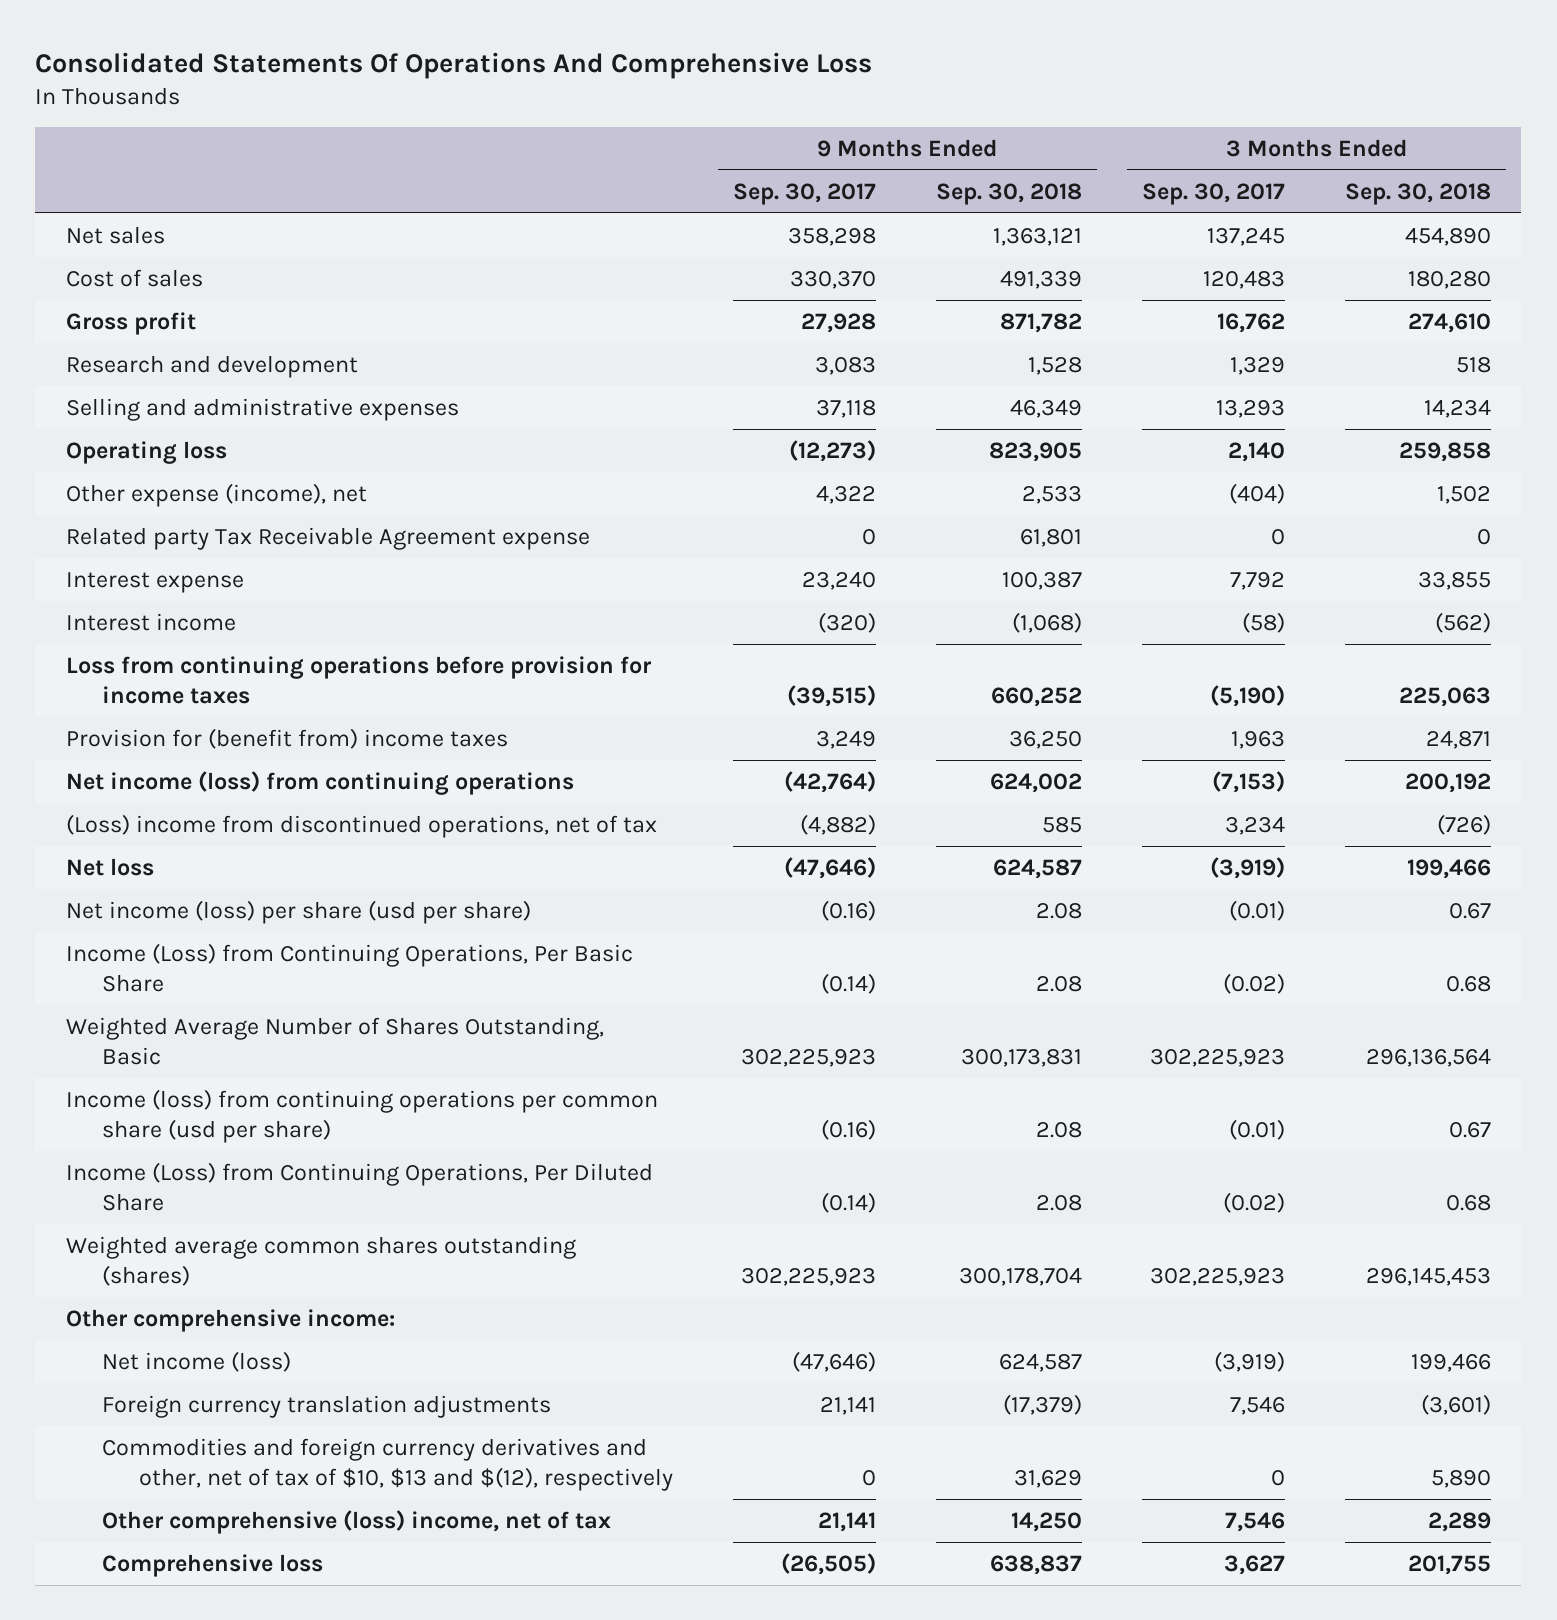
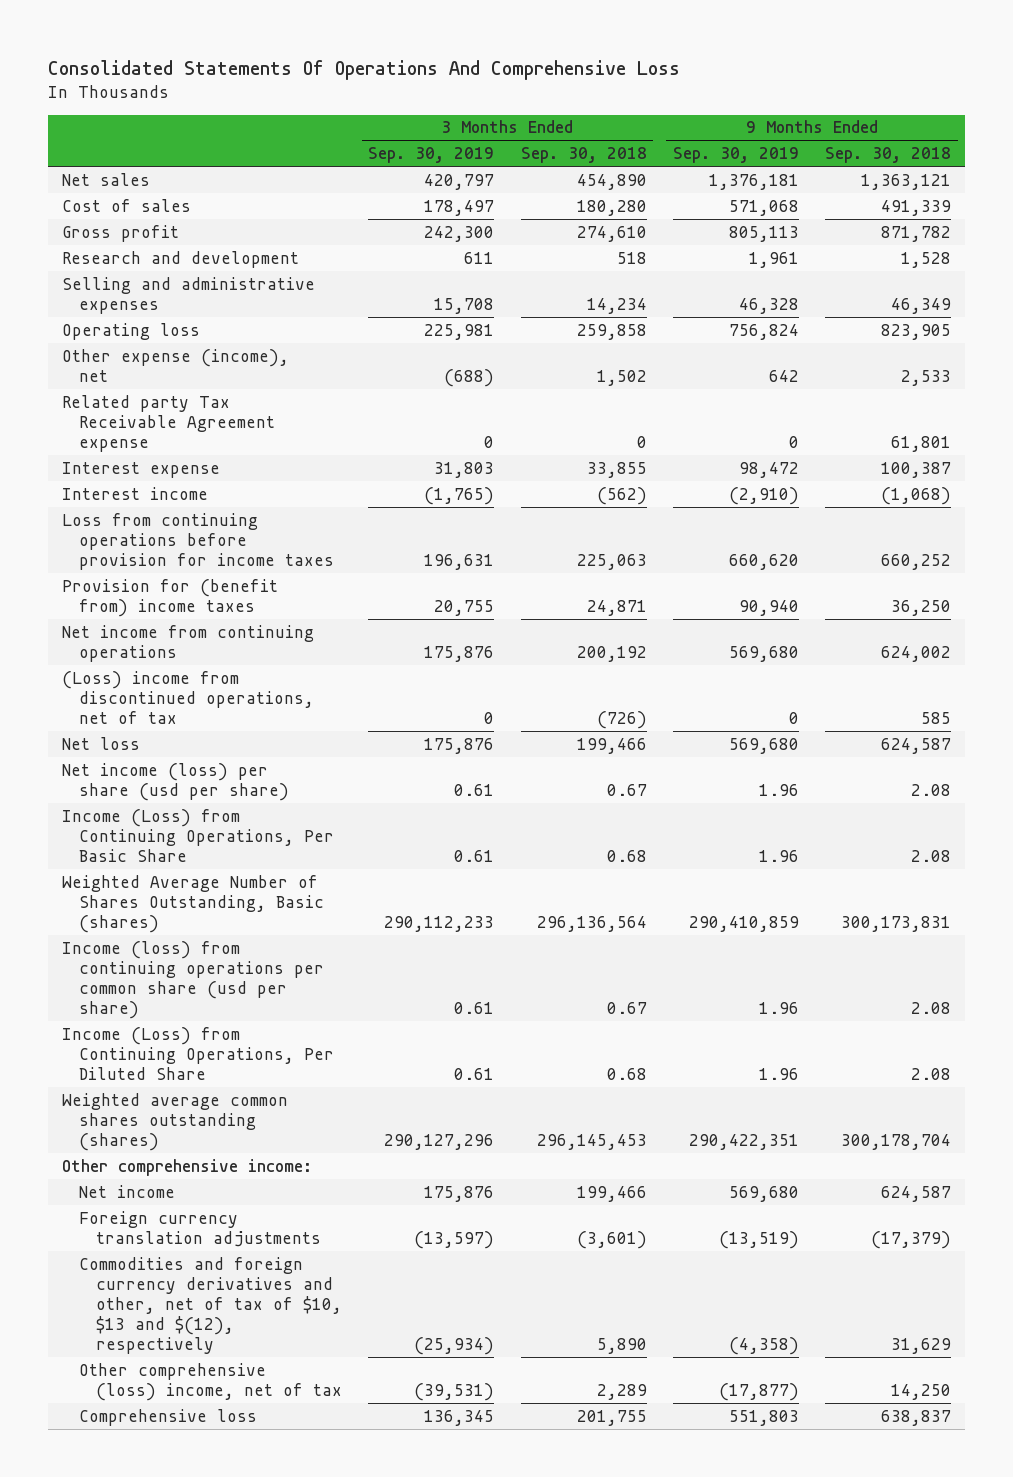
- | 9 Months Ended Sep. 30, 2017 | 9 Months Ended Sep. 30, 2018 | 3 Months Ended Sep. 30, 2017 | 3 Months Ended Sep. 30, 2018
+ | 3 Months Ended Sep. 30, 2019 | 3 Months Ended Sep. 30, 2018 | 9 Months Ended Sep. 30, 2019 | 9 Months Ended Sep. 30, 2018
- Net income (loss) from continuing operations | (42,764) | 624,002 | (7,153) | 200,192
+ Net income from continuing operations | 175,876 | 200,192 | 569,680 | 624,002
- Weighted Average Number of Shares Outstanding, Basic | 302,225,923 | 300,173,831 | 302,225,923 | 296,136,564
+ Weighted Average Number of Shares Outstanding, Basic (shares) | 290,112,233 | 296,136,564 | 290,410,859 | 300,173,831
- Net income (loss) | (47,646) | 624,587 | (3,919) | 199,466
+ Net income | 175,876 | 199,466 | 569,680 | 624,587

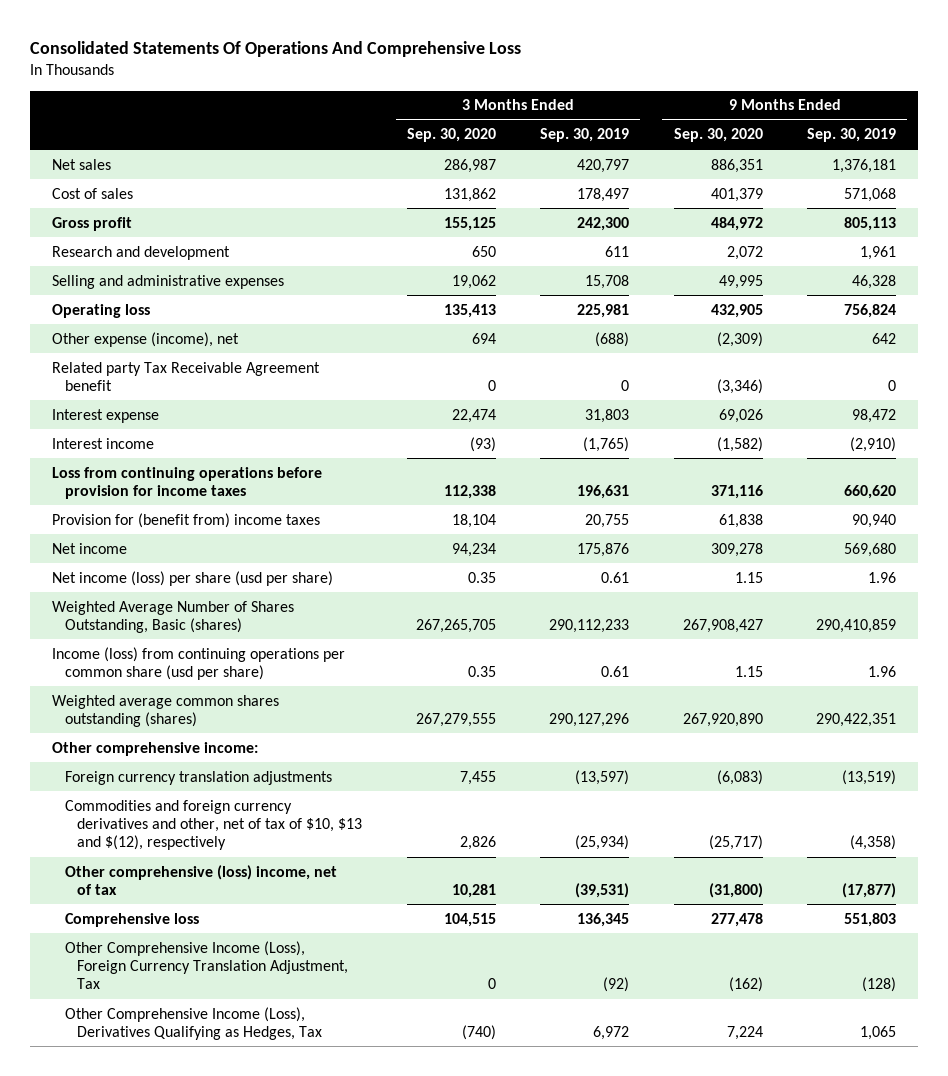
- | 3 Months Ended Sep. 30, 2019 | 3 Months Ended Sep. 30, 2018 | 9 Months Ended Sep. 30, 2019 | 9 Months Ended Sep. 30, 2018
+ | 3 Months Ended Sep. 30, 2020 | 3 Months Ended Sep. 30, 2019 | 9 Months Ended Sep. 30, 2020 | 9 Months Ended Sep. 30, 2019
- Related party Tax Receivable Agreement expense | 0 | 0 | 0 | 61,801
+ Related party Tax Receivable Agreement benefit | 0 | 0 | (3,346) | 0
- Net income from continuing operations | 175,876 | 200,192 | 569,680 | 624,002
- (Loss) income from discontinued operations, net of tax | 0 | (726) | 0 | 585
- Net loss | 175,876 | 199,466 | 569,680 | 624,587
moved up: Net income | 94,234 | 175,876 | 309,278 | 569,680
- Income (Loss) from Continuing Operations, Per Basic Share | 0.61 | 0.68 | 1.96 | 2.08
- Income (Loss) from Continuing Operations, Per Diluted Share | 0.61 | 0.68 | 1.96 | 2.08
+ Other Comprehensive Income (Loss), Foreign Currency Translation Adjustment, Tax | 0 | (92) | (162) | (128)
+ Other Comprehensive Income (Loss), Derivatives Qualifying as Hedges, Tax | (740) | 6,972 | 7,224 | 1,065

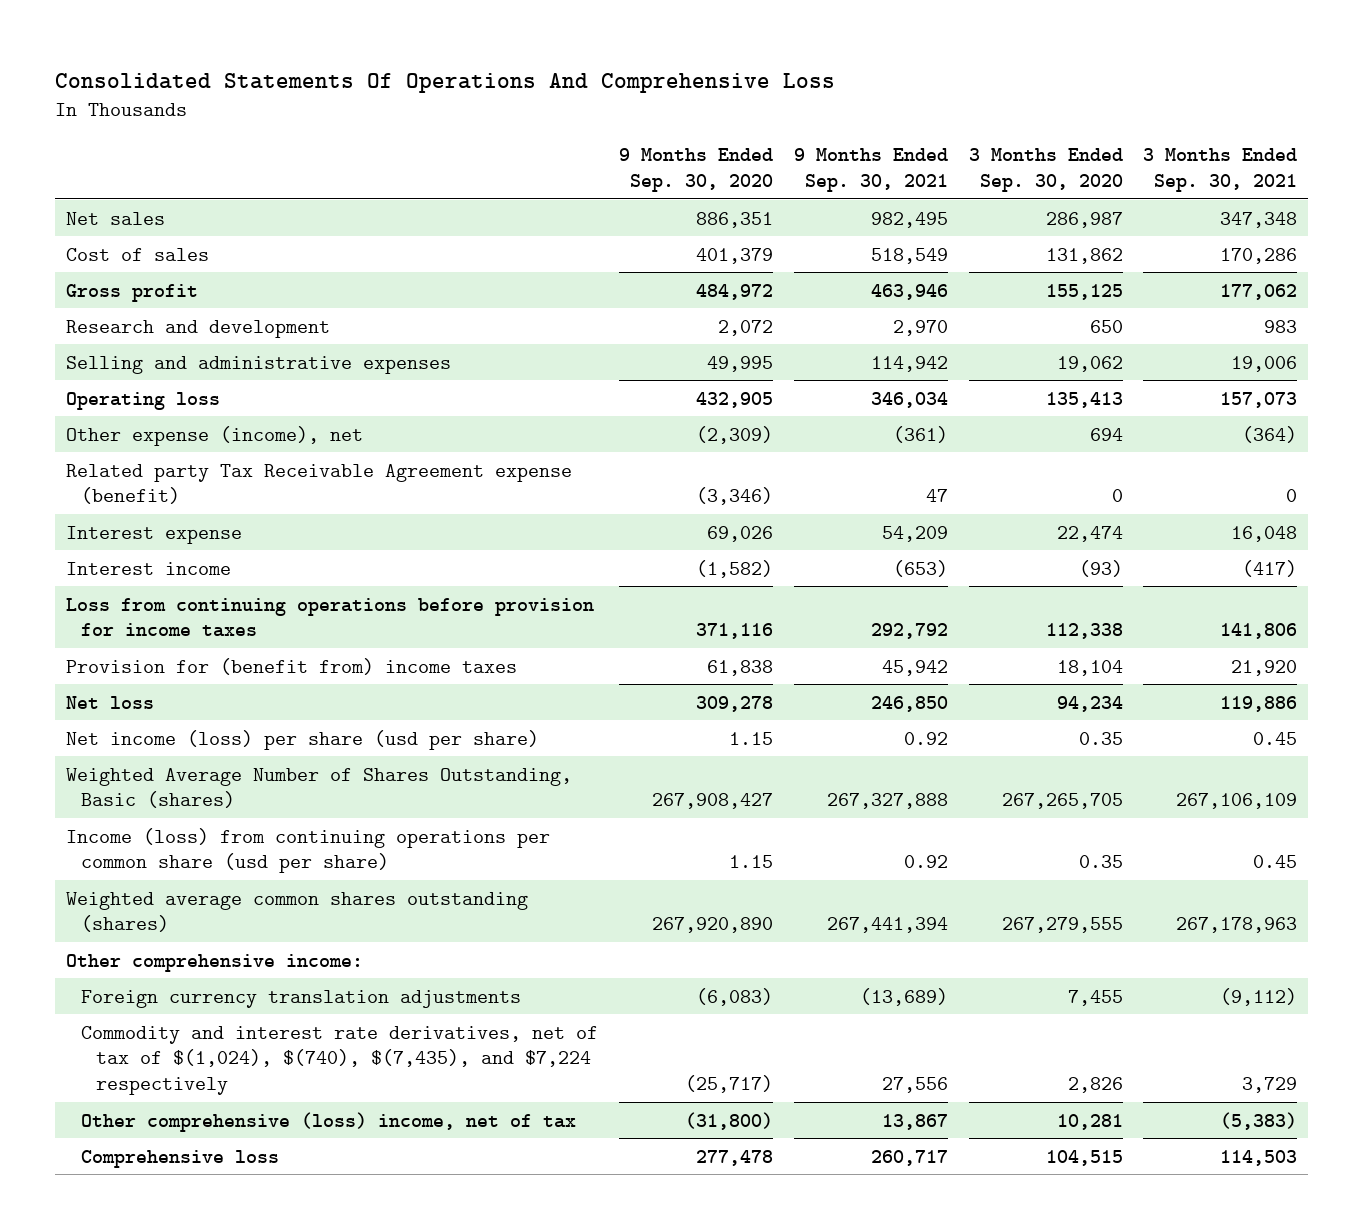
- | 3 Months Ended Sep. 30, 2020 | 3 Months Ended Sep. 30, 2019 | 9 Months Ended Sep. 30, 2020 | 9 Months Ended Sep. 30, 2019
+ | 9 Months Ended Sep. 30, 2020 | 9 Months Ended Sep. 30, 2021 | 3 Months Ended Sep. 30, 2020 | 3 Months Ended Sep. 30, 2021
- Related party Tax Receivable Agreement benefit | 0 | 0 | (3,346) | 0
+ Related party Tax Receivable Agreement expense (benefit) | (3,346) | 47 | 0 | 0
- Net income | 94,234 | 175,876 | 309,278 | 569,680
+ Net loss | 309,278 | 246,850 | 94,234 | 119,886
- Commodities and foreign currency derivatives and other, net of tax of $10, $13 and $(12), respectively | 2,826 | (25,934) | (25,717) | (4,358)
+ Commodity and interest rate derivatives, net of tax of $(1,024), $(740), $(7,435), and $7,224 respectively | (25,717) | 27,556 | 2,826 | 3,729
- Other Comprehensive Income (Loss), Foreign Currency Translation Adjustment, Tax | 0 | (92) | (162) | (128)
- Other Comprehensive Income (Loss), Derivatives Qualifying as Hedges, Tax | (740) | 6,972 | 7,224 | 1,065

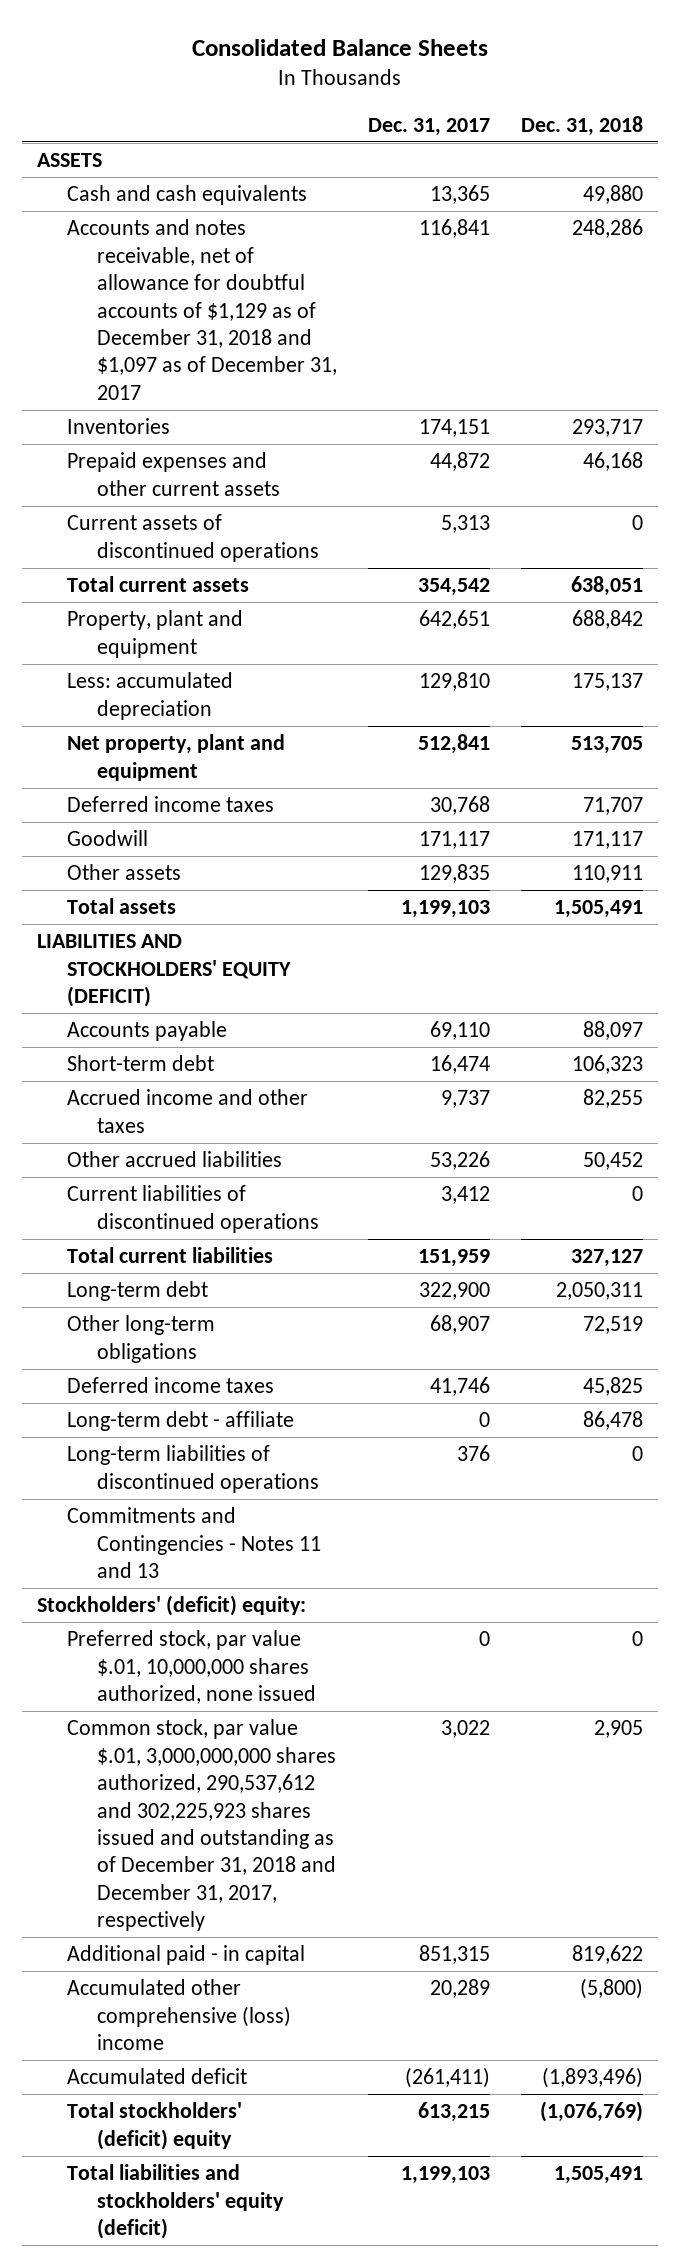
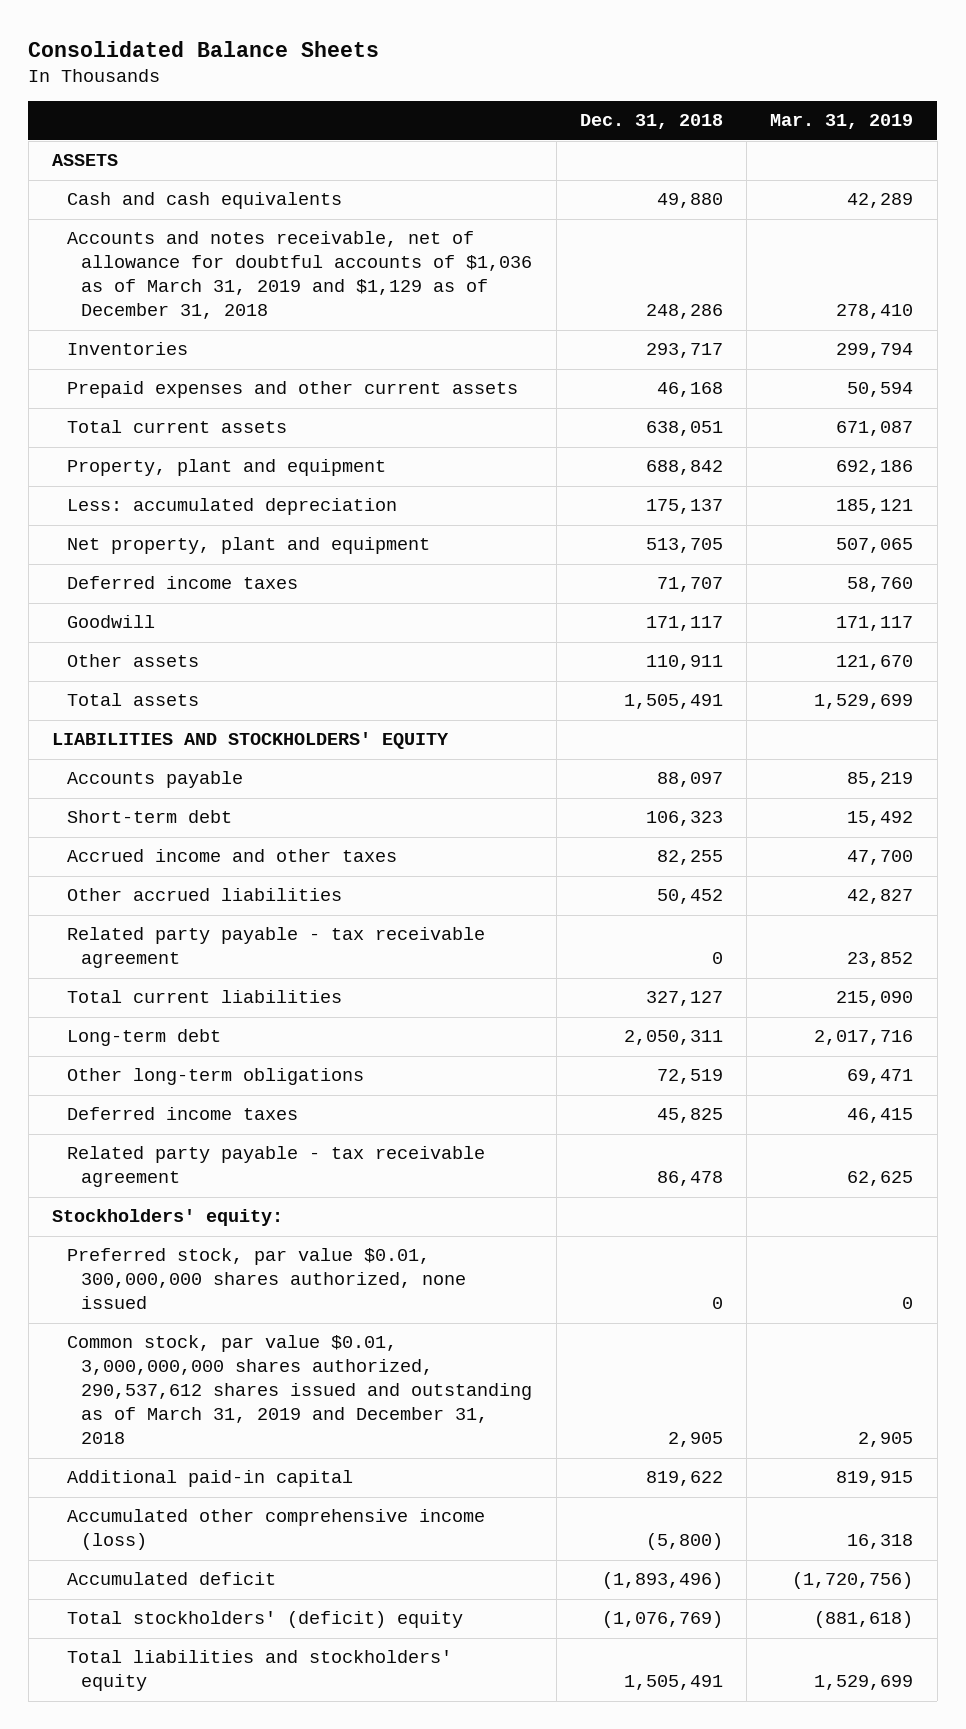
- | Dec. 31, 2017 | Dec. 31, 2018
+ | Dec. 31, 2018 | Mar. 31, 2019
- Accounts and notes receivable, net of allowance for doubtful accounts of $1,129 as of December 31, 2018 and $1,097 as of December 31, 2017 | 116,841 | 248,286
+ Accounts and notes receivable, net of allowance for doubtful accounts of $1,036 as of March 31, 2019 and $1,129 as of December 31, 2018 | 248,286 | 278,410
- Current assets of discontinued operations | 5,313 | 0
- LIABILITIES AND STOCKHOLDERS' EQUITY (DEFICIT)
+ LIABILITIES AND STOCKHOLDERS' EQUITY
- Current liabilities of discontinued operations | 3,412 | 0
+ Related party payable - tax receivable agreement | 0 | 23,852
- Long-term debt - affiliate | 0 | 86,478
- Long-term liabilities of discontinued operations | 376 | 0
- Commitments and Contingencies - Notes 11 and 13
- Stockholders' (deficit) equity:
- Preferred stock, par value $.01, 10,000,000 shares authorized, none issued | 0 | 0
- Common stock, par value $.01, 3,000,000,000 shares authorized, 290,537,612 and 302,225,923 shares issued and outstanding as of December 31, 2018 and December 31, 2017, respectively | 3,022 | 2,905
- Additional paid - in capital | 851,315 | 819,622
- Accumulated other comprehensive (loss) income | 20,289 | (5,800)
+ Related party payable - tax receivable agreement | 86,478 | 62,625
+ Stockholders' equity:
+ Preferred stock, par value $0.01, 300,000,000 shares authorized, none issued | 0 | 0
+ Common stock, par value $0.01, 3,000,000,000 shares authorized, 290,537,612 shares issued and outstanding as of March 31, 2019 and December 31, 2018 | 2,905 | 2,905
+ Additional paid-in capital | 819,622 | 819,915
+ Accumulated other comprehensive income (loss) | (5,800) | 16,318
- Total liabilities and stockholders' equity (deficit) | 1,199,103 | 1,505,491
+ Total liabilities and stockholders' equity | 1,505,491 | 1,529,699

